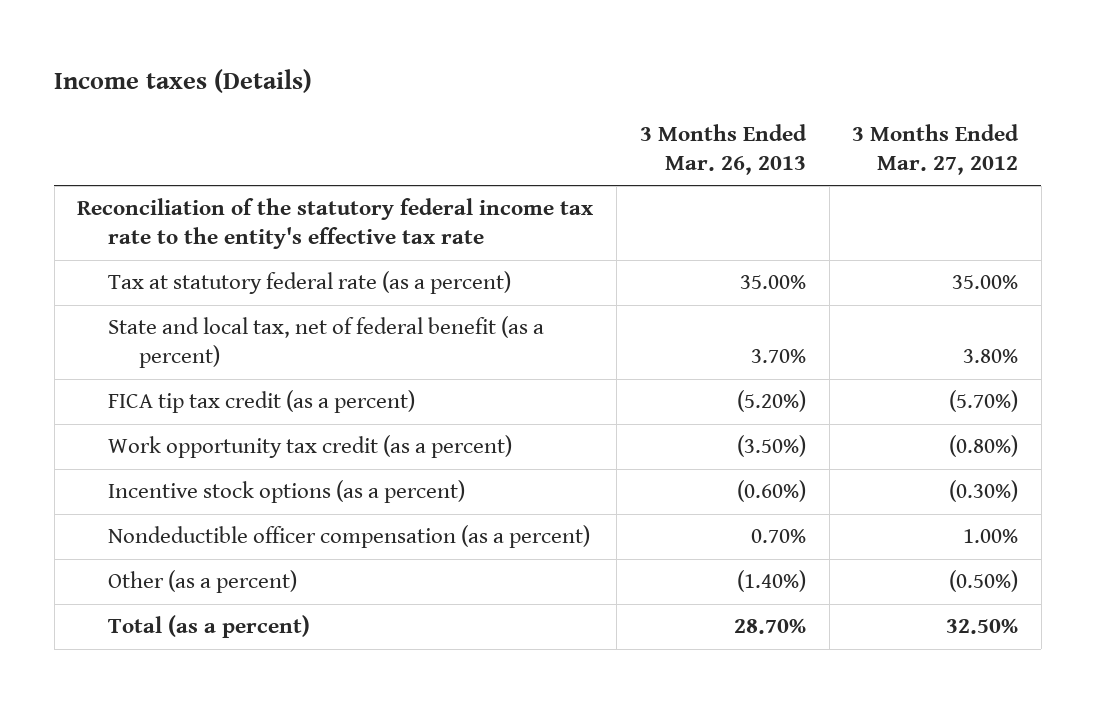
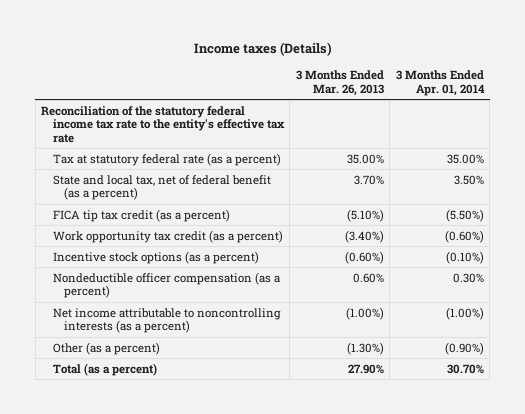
- | 3 Months Ended Mar. 26, 2013 | 3 Months Ended Mar. 27, 2012
+ | 3 Months Ended Mar. 26, 2013 | 3 Months Ended Apr. 01, 2014
- FICA tip tax credit (as a percent) | (5.20%) | (5.70%)
- Work opportunity tax credit (as a percent) | (3.50%) | (0.80%)
+ FICA tip tax credit (as a percent) | (5.10%) | (5.50%)
+ Work opportunity tax credit (as a percent) | (3.40%) | (0.60%)
- Nondeductible officer compensation (as a percent) | 0.70% | 1.00%
- Other (as a percent) | (1.40%) | (0.50%)
- Total (as a percent) | 28.70% | 32.50%
+ Nondeductible officer compensation (as a percent) | 0.60% | 0.30%
+ Net income attributable to noncontrolling interests (as a percent) | (1.00%) | (1.00%)
+ Other (as a percent) | (1.30%) | (0.90%)
+ Total (as a percent) | 27.90% | 30.70%

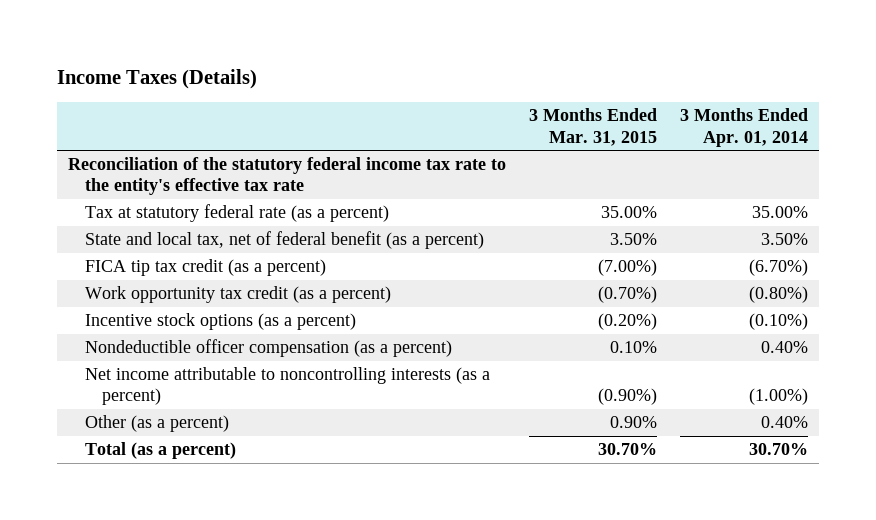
- Income taxes (Details)
+ Income Taxes (Details)
- | 3 Months Ended Mar. 26, 2013 | 3 Months Ended Apr. 01, 2014
+ | 3 Months Ended Mar. 31, 2015 | 3 Months Ended Apr. 01, 2014
- FICA tip tax credit (as a percent) | (5.10%) | (5.50%)
- Work opportunity tax credit (as a percent) | (3.40%) | (0.60%)
+ FICA tip tax credit (as a percent) | (7.00%) | (6.70%)
+ Work opportunity tax credit (as a percent) | (0.70%) | (0.80%)
- Nondeductible officer compensation (as a percent) | 0.60% | 0.30%
+ Nondeductible officer compensation (as a percent) | 0.10% | 0.40%
- Other (as a percent) | (1.30%) | (0.90%)
+ Other (as a percent) | 0.90% | 0.40%

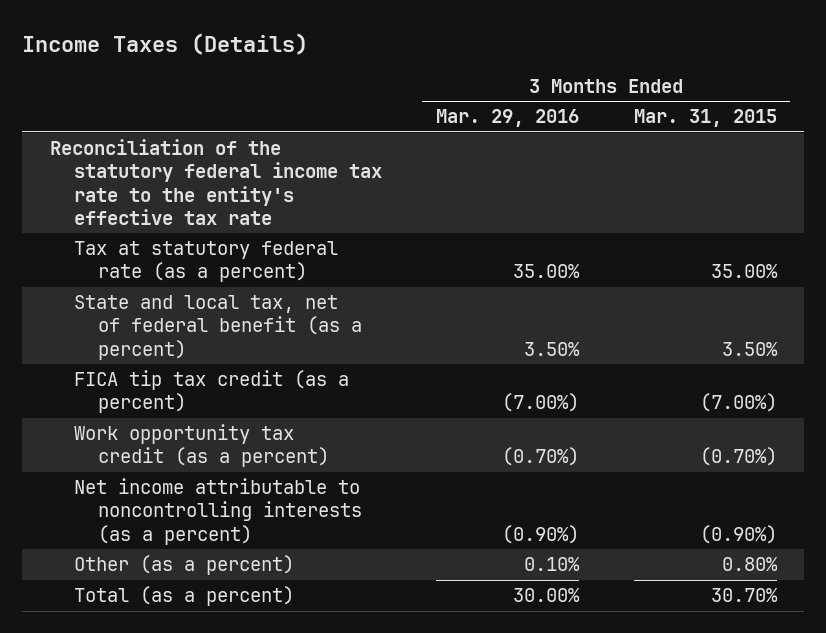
- | 3 Months Ended Mar. 31, 2015 | 3 Months Ended Apr. 01, 2014
+ | 3 Months Ended Mar. 29, 2016 | 3 Months Ended Mar. 31, 2015
- Incentive stock options (as a percent) | (0.20%) | (0.10%)
- Nondeductible officer compensation (as a percent) | 0.10% | 0.40%
- Other (as a percent) | 0.90% | 0.40%
+ Other (as a percent) | 0.10% | 0.80%

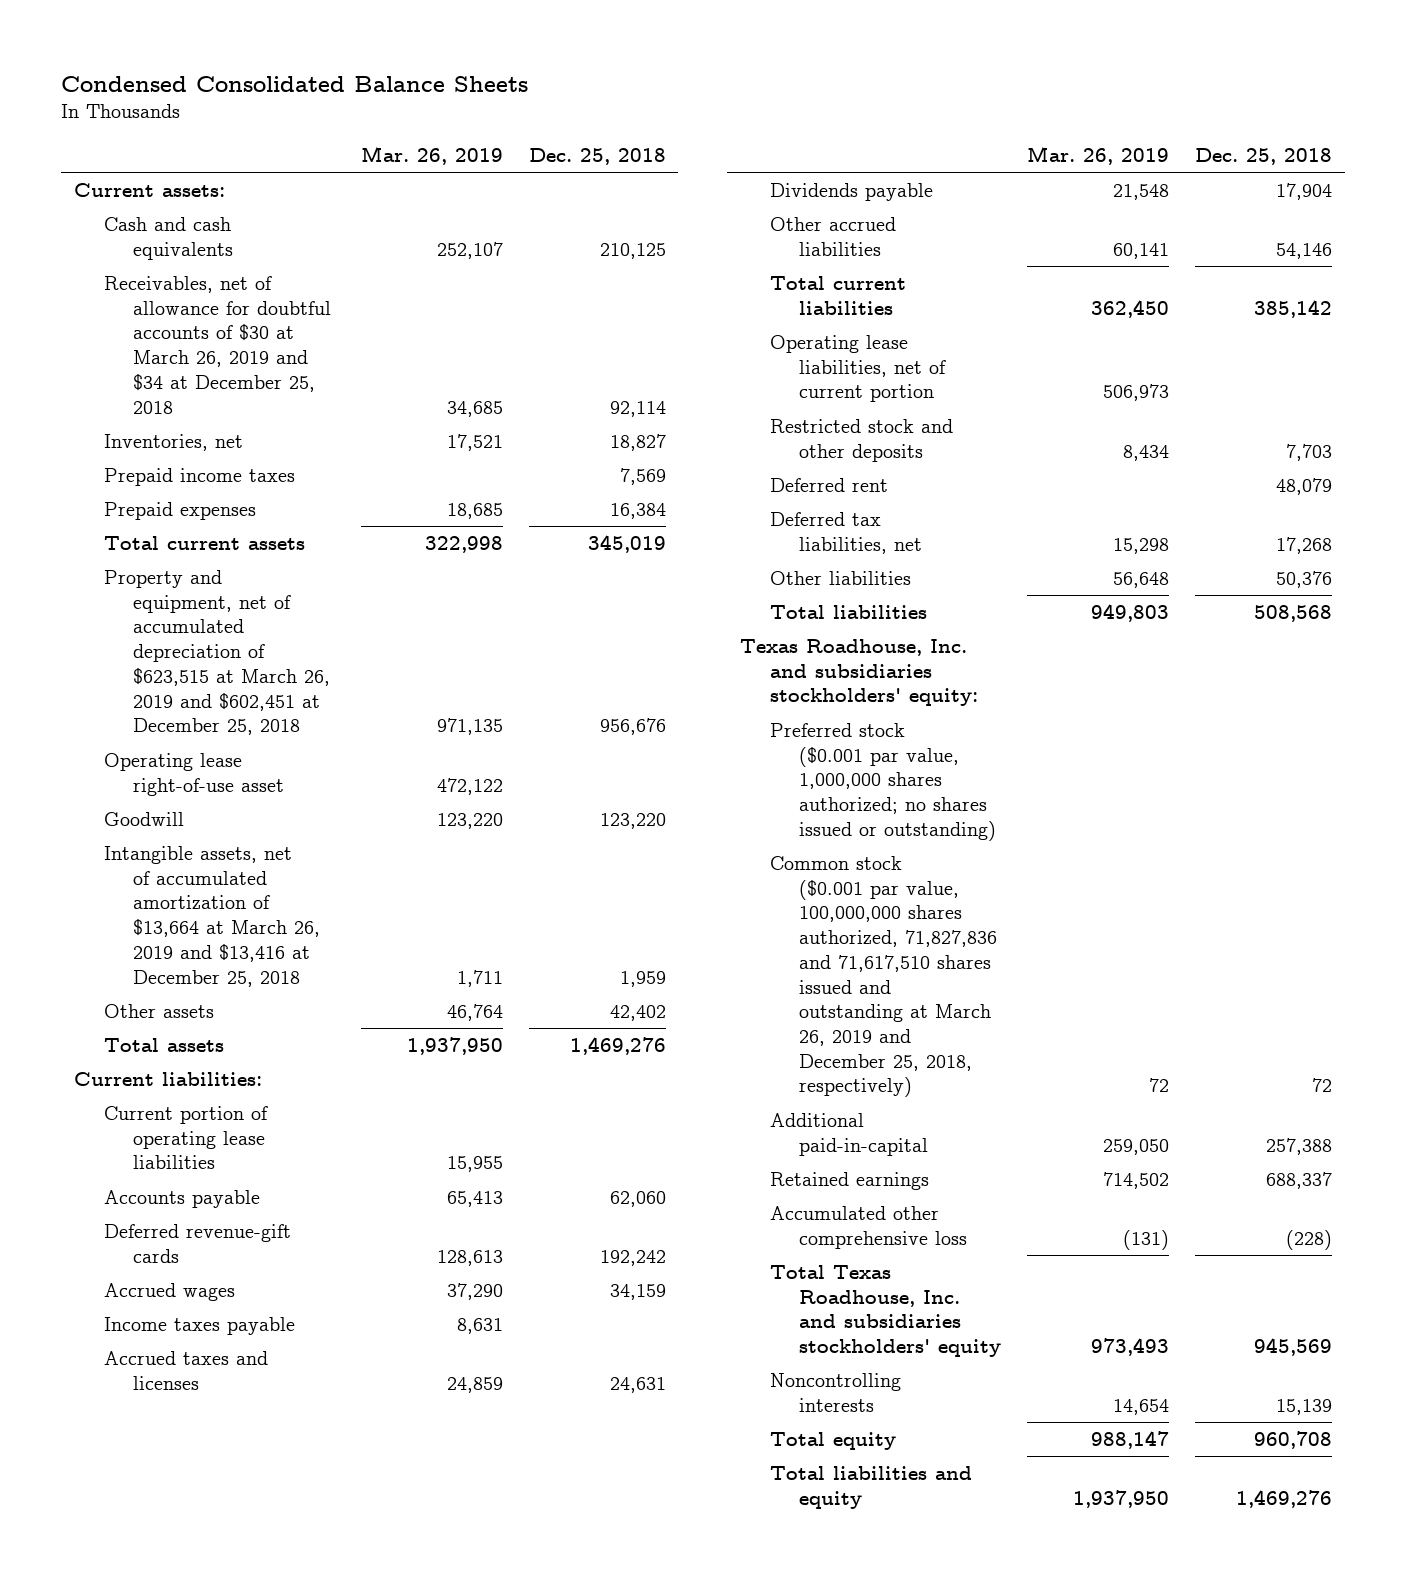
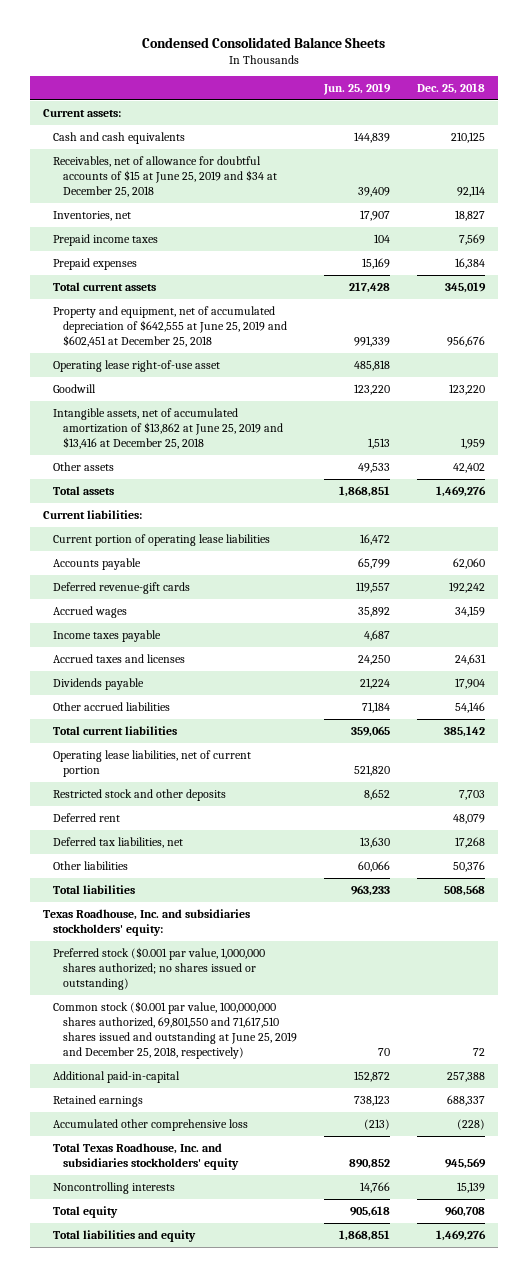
- | Mar. 26, 2019 | Dec. 25, 2018
+ | Jun. 25, 2019 | Dec. 25, 2018
- Receivables, net of allowance for doubtful accounts of $30 at March 26, 2019 and $34 at December 25, 2018 | 34,685 | 92,114
+ Receivables, net of allowance for doubtful accounts of $15 at June 25, 2019 and $34 at December 25, 2018 | 39,409 | 92,114
- Property and equipment, net of accumulated depreciation of $623,515 at March 26, 2019 and $602,451 at December 25, 2018 | 971,135 | 956,676
+ Property and equipment, net of accumulated depreciation of $642,555 at June 25, 2019 and $602,451 at December 25, 2018 | 991,339 | 956,676
- Intangible assets, net of accumulated amortization of $13,664 at March 26, 2019 and $13,416 at December 25, 2018 | 1,711 | 1,959
+ Intangible assets, net of accumulated amortization of $13,862 at June 25, 2019 and $13,416 at December 25, 2018 | 1,513 | 1,959
- Common stock ($0.001 par value, 100,000,000 shares authorized, 71,827,836 and 71,617,510 shares issued and outstanding at March 26, 2019 and December 25, 2018, respectively) | 72 | 72
+ Common stock ($0.001 par value, 100,000,000 shares authorized, 69,801,550 and 71,617,510 shares issued and outstanding at June 25, 2019 and December 25, 2018, respectively) | 70 | 72

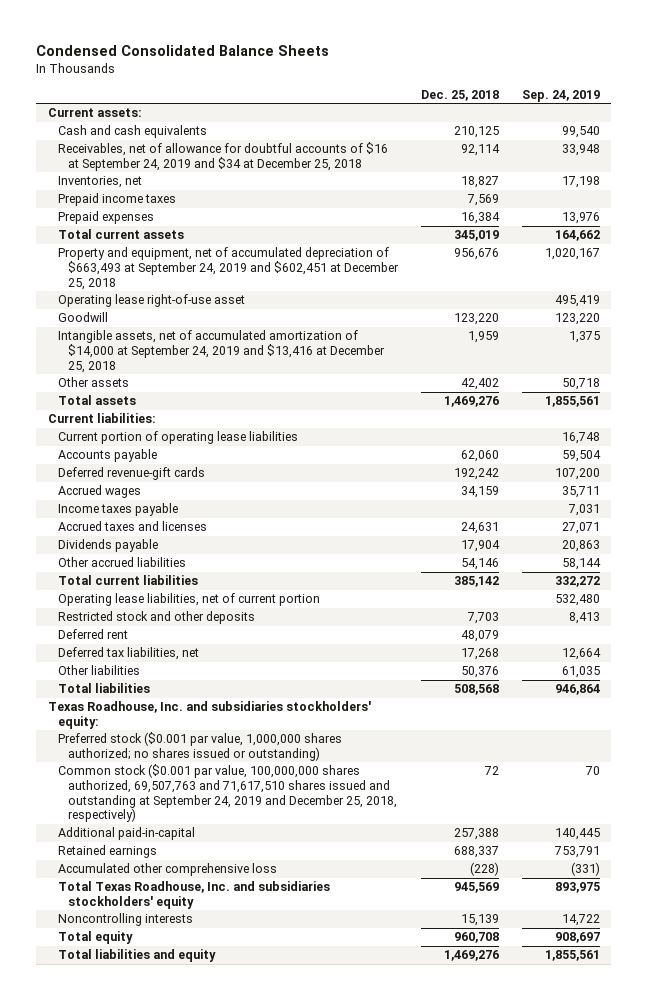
- | Jun. 25, 2019 | Dec. 25, 2018
+ | Dec. 25, 2018 | Sep. 24, 2019
- Receivables, net of allowance for doubtful accounts of $15 at June 25, 2019 and $34 at December 25, 2018 | 39,409 | 92,114
+ Receivables, net of allowance for doubtful accounts of $16 at September 24, 2019 and $34 at December 25, 2018 | 92,114 | 33,948
- Property and equipment, net of accumulated depreciation of $642,555 at June 25, 2019 and $602,451 at December 25, 2018 | 991,339 | 956,676
+ Property and equipment, net of accumulated depreciation of $663,493 at September 24, 2019 and $602,451 at December 25, 2018 | 956,676 | 1,020,167
- Intangible assets, net of accumulated amortization of $13,862 at June 25, 2019 and $13,416 at December 25, 2018 | 1,513 | 1,959
+ Intangible assets, net of accumulated amortization of $14,000 at September 24, 2019 and $13,416 at December 25, 2018 | 1,959 | 1,375
- Common stock ($0.001 par value, 100,000,000 shares authorized, 69,801,550 and 71,617,510 shares issued and outstanding at June 25, 2019 and December 25, 2018, respectively) | 70 | 72
+ Common stock ($0.001 par value, 100,000,000 shares authorized, 69,507,763 and 71,617,510 shares issued and outstanding at September 24, 2019 and December 25, 2018, respectively) | 72 | 70

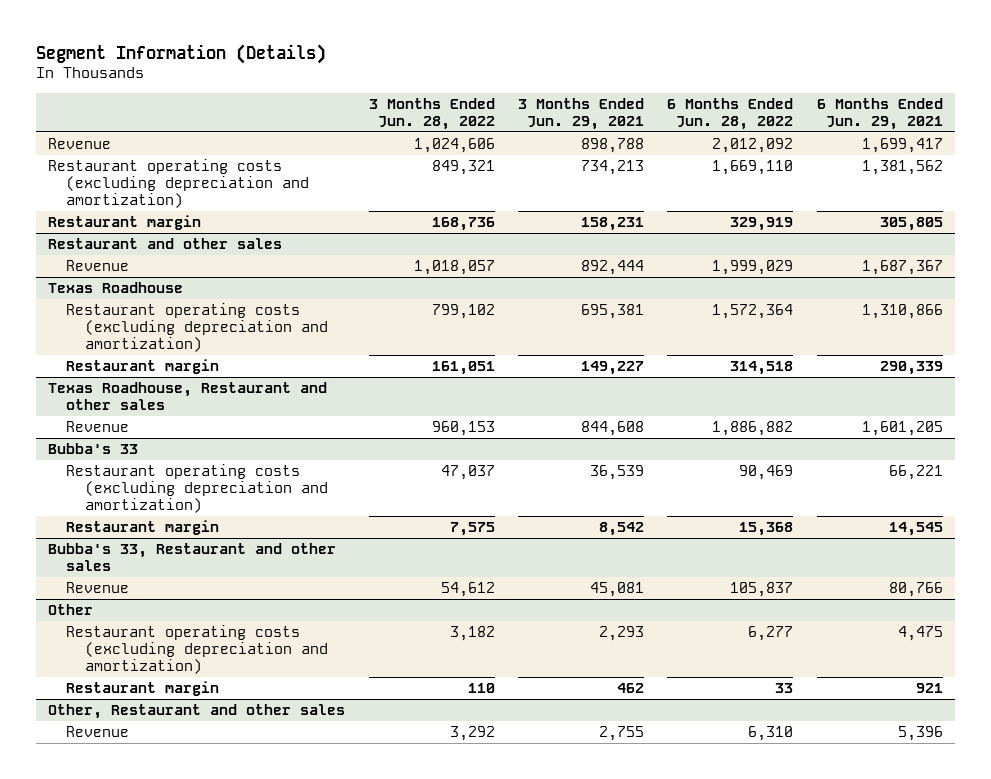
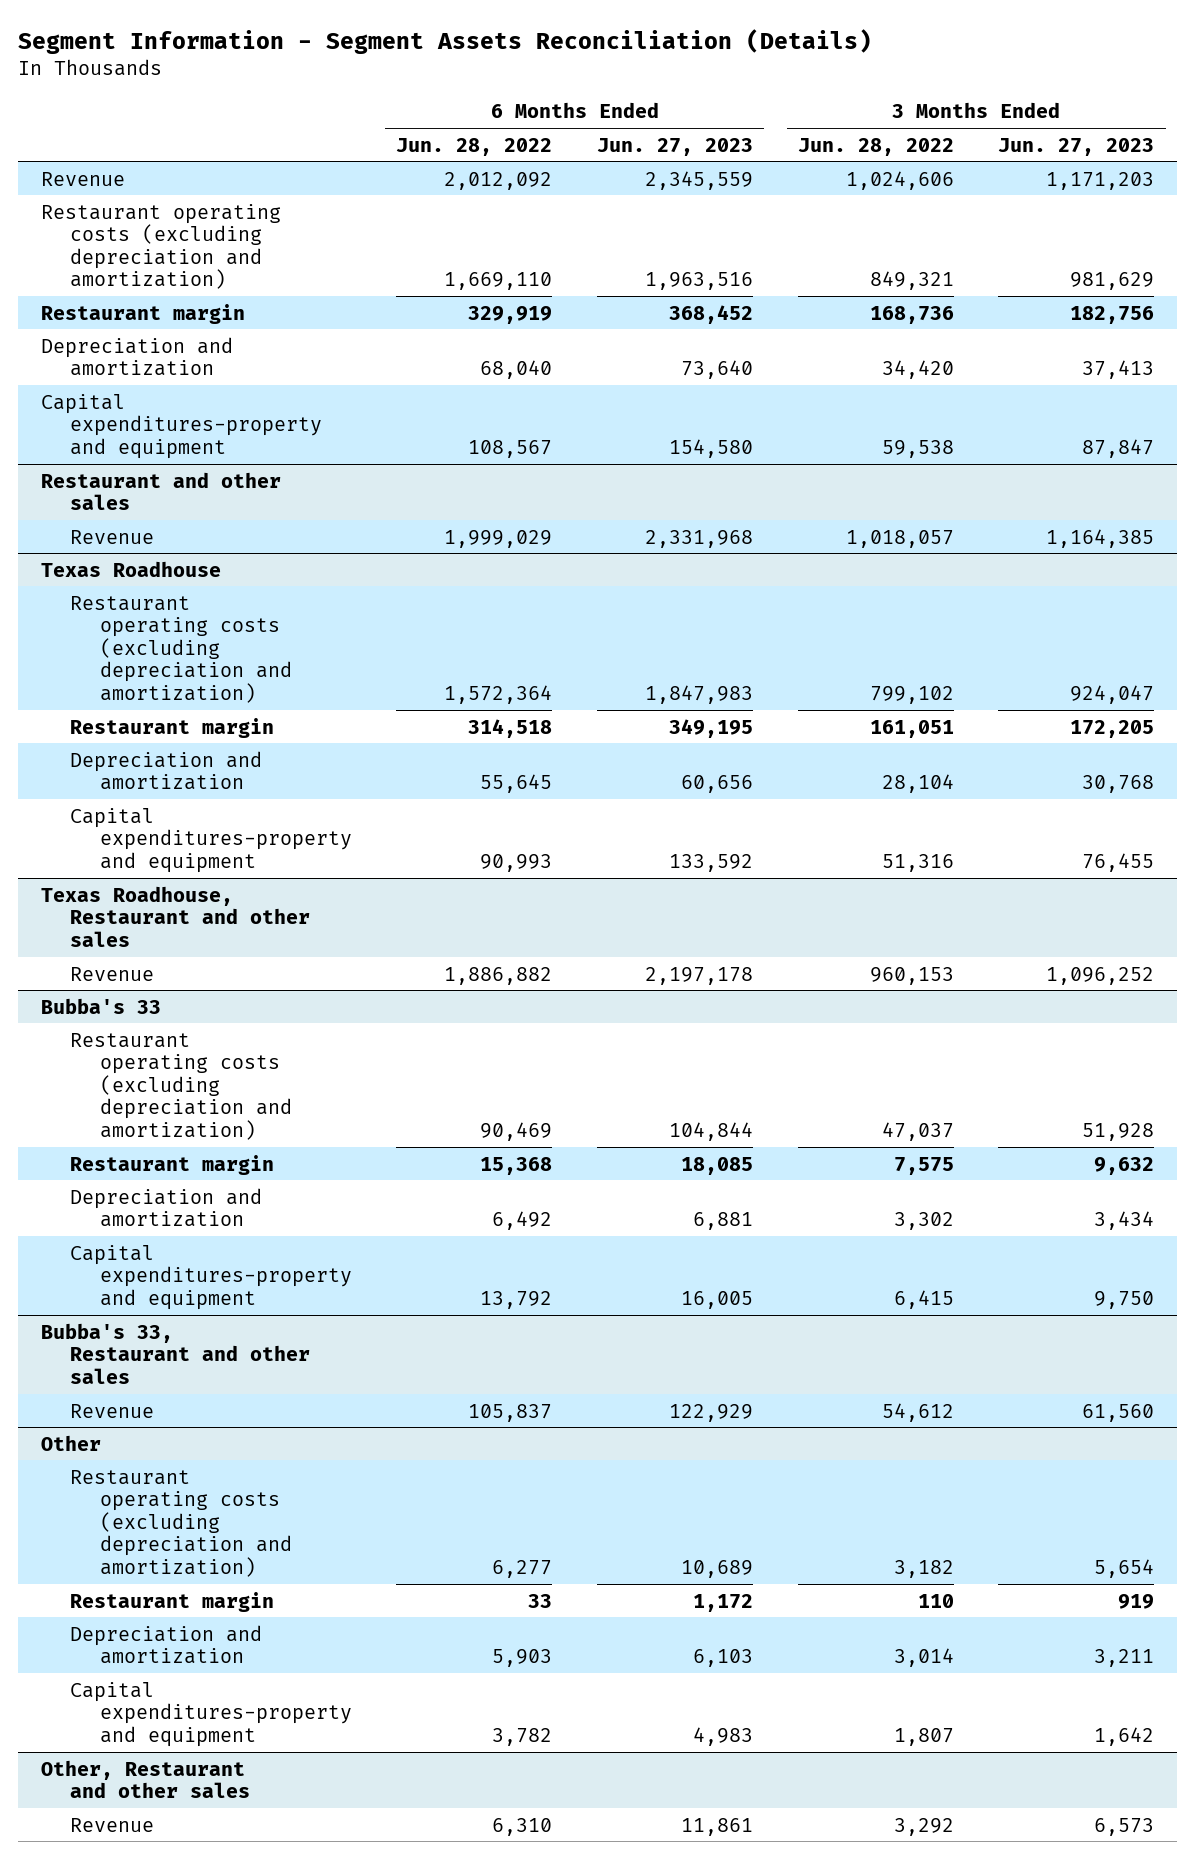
- Segment Information (Details)
+ Segment Information - Segment Assets Reconciliation (Details)
- | 3 Months Ended Jun. 28, 2022 | 3 Months Ended Jun. 29, 2021 | 6 Months Ended Jun. 28, 2022 | 6 Months Ended Jun. 29, 2021
+ | 6 Months Ended Jun. 28, 2022 | 6 Months Ended Jun. 27, 2023 | 3 Months Ended Jun. 28, 2022 | 3 Months Ended Jun. 27, 2023
+ Depreciation and amortization | 68,040 | 73,640 | 34,420 | 37,413
+ Capital expenditures-property and equipment | 108,567 | 154,580 | 59,538 | 87,847
@ Texas Roadhouse
+ Depreciation and amortization | 55,645 | 60,656 | 28,104 | 30,768
+ Capital expenditures-property and equipment | 90,993 | 133,592 | 51,316 | 76,455
@ Bubba's 33
+ Depreciation and amortization | 6,492 | 6,881 | 3,302 | 3,434
+ Capital expenditures-property and equipment | 13,792 | 16,005 | 6,415 | 9,750
@ Other
+ Depreciation and amortization | 5,903 | 6,103 | 3,014 | 3,211
+ Capital expenditures-property and equipment | 3,782 | 4,983 | 1,807 | 1,642

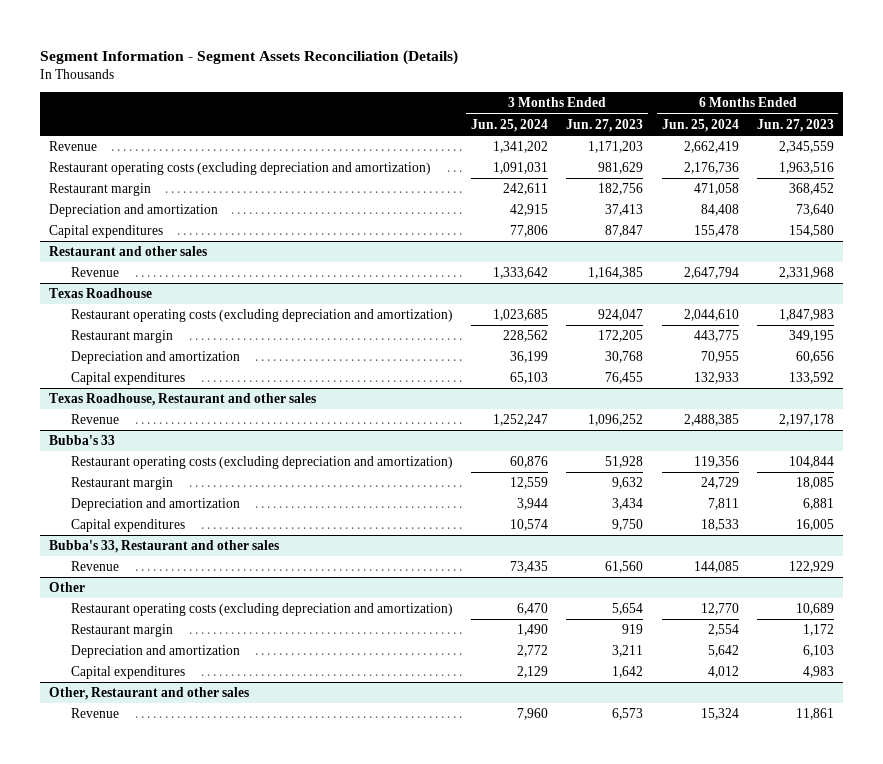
- | 6 Months Ended Jun. 28, 2022 | 6 Months Ended Jun. 27, 2023 | 3 Months Ended Jun. 28, 2022 | 3 Months Ended Jun. 27, 2023
+ | 3 Months Ended Jun. 25, 2024 | 3 Months Ended Jun. 27, 2023 | 6 Months Ended Jun. 25, 2024 | 6 Months Ended Jun. 27, 2023
- Capital expenditures-property and equipment | 108,567 | 154,580 | 59,538 | 87,847
+ Capital expenditures | 77,806 | 87,847 | 155,478 | 154,580
@ Texas Roadhouse
- Capital expenditures-property and equipment | 90,993 | 133,592 | 51,316 | 76,455
+ Capital expenditures | 65,103 | 76,455 | 132,933 | 133,592
@ Bubba's 33
- Capital expenditures-property and equipment | 13,792 | 16,005 | 6,415 | 9,750
+ Capital expenditures | 10,574 | 9,750 | 18,533 | 16,005
@ Other
- Capital expenditures-property and equipment | 3,782 | 4,983 | 1,807 | 1,642
+ Capital expenditures | 2,129 | 1,642 | 4,012 | 4,983

